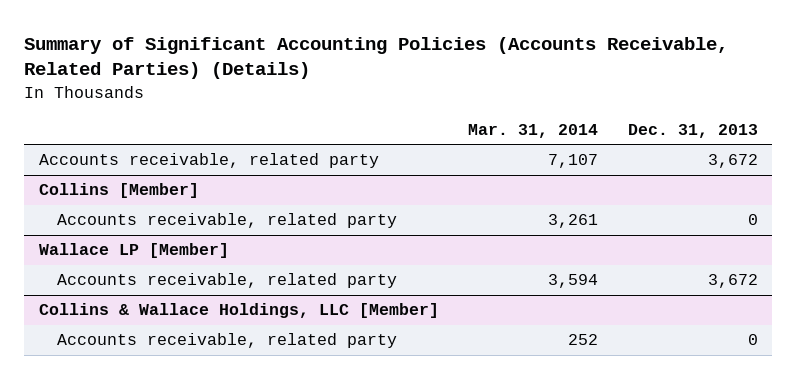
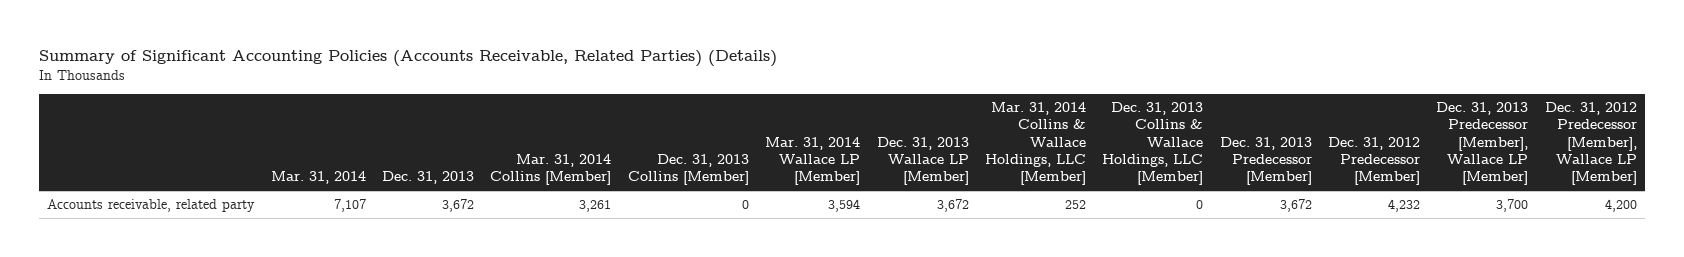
- | Mar. 31, 2014 | Dec. 31, 2013
+ | Mar. 31, 2014 | Dec. 31, 2013 | Mar. 31, 2014 Collins [Member] | Dec. 31, 2013 Collins [Member] | Mar. 31, 2014 Wallace LP [Member] | Dec. 31, 2013 Wallace LP [Member] | Mar. 31, 2014 Collins & Wallace Holdings, LLC [Member] | Dec. 31, 2013 Collins & Wallace Holdings, LLC [Member] | Dec. 31, 2013 Predecessor [Member] | Dec. 31, 2012 Predecessor [Member] | Dec. 31, 2013 Predecessor [Member], Wallace LP [Member] | Dec. 31, 2012 Predecessor [Member], Wallace LP [Member]
- Collins [Member]
- Accounts receivable, related party | 3,261 | 0
- Wallace LP [Member]
- Accounts receivable, related party | 3,594 | 3,672
- Collins & Wallace Holdings, LLC [Member]
- Accounts receivable, related party | 252 | 0

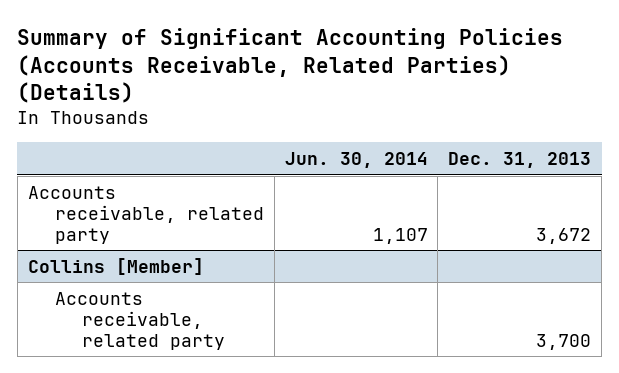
- | Mar. 31, 2014 | Dec. 31, 2013 | Mar. 31, 2014 Collins [Member] | Dec. 31, 2013 Collins [Member] | Mar. 31, 2014 Wallace LP [Member] | Dec. 31, 2013 Wallace LP [Member] | Mar. 31, 2014 Collins & Wallace Holdings, LLC [Member] | Dec. 31, 2013 Collins & Wallace Holdings, LLC [Member] | Dec. 31, 2013 Predecessor [Member] | Dec. 31, 2012 Predecessor [Member] | Dec. 31, 2013 Predecessor [Member], Wallace LP [Member] | Dec. 31, 2012 Predecessor [Member], Wallace LP [Member]
+ | Jun. 30, 2014 | Dec. 31, 2013
+ Collins [Member]
+ Accounts receivable, related party | | 3,700

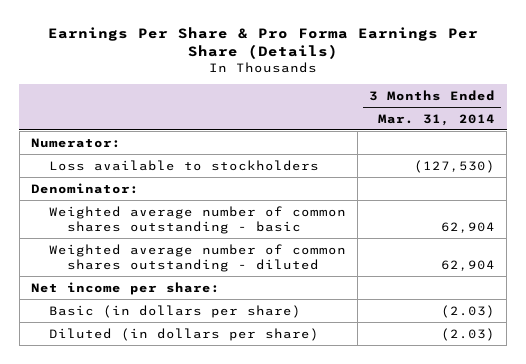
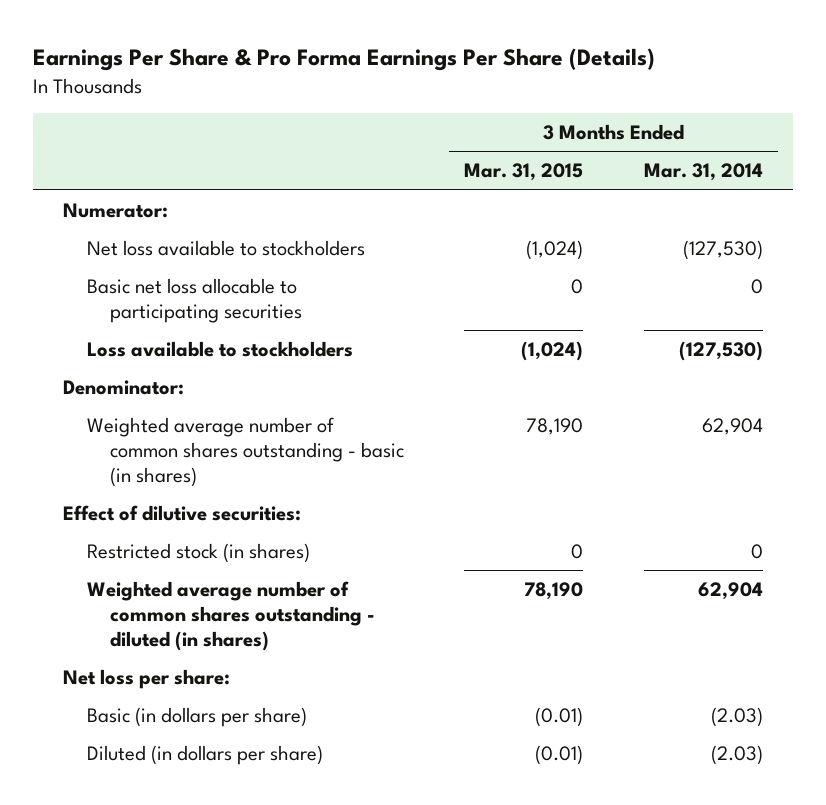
- | 3 Months Ended Mar. 31, 2014
+ | 3 Months Ended Mar. 31, 2015 | 3 Months Ended Mar. 31, 2014
+ Net loss available to stockholders | (1,024) | (127,530)
+ Basic net loss allocable to participating securities | 0 | 0
- Weighted average number of common shares outstanding - basic | 62,904
- Weighted average number of common shares outstanding - diluted | 62,904
- Net income per share:
+ Weighted average number of common shares outstanding - basic (in shares) | 78,190 | 62,904
+ Effect of dilutive securities:
+ Restricted stock (in shares) | 0 | 0
+ Weighted average number of common shares outstanding - diluted (in shares) | 78,190 | 62,904
+ Net loss per share:

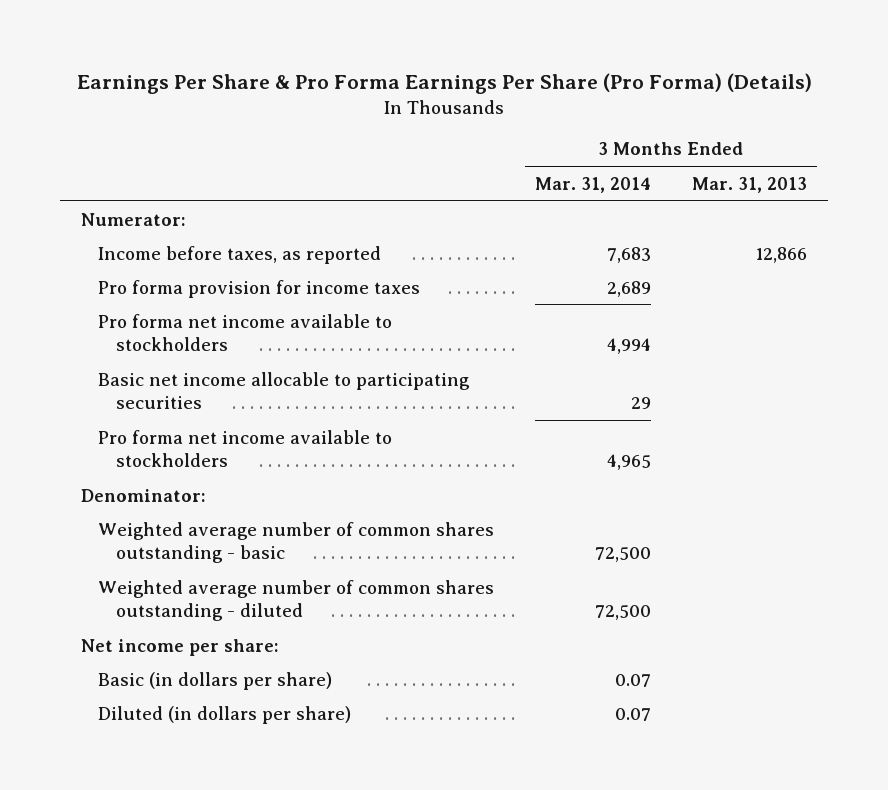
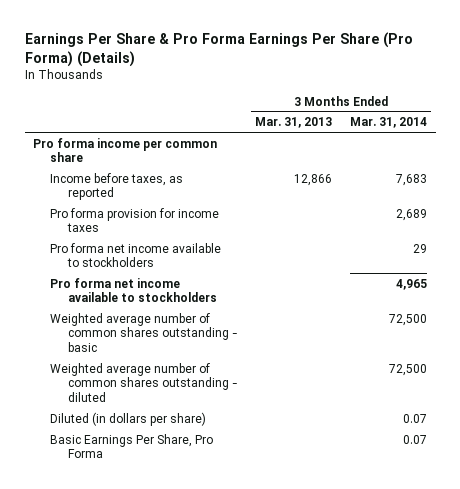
- | 3 Months Ended Mar. 31, 2014 | 3 Months Ended Mar. 31, 2013
+ | 3 Months Ended Mar. 31, 2013 | 3 Months Ended Mar. 31, 2014
- Numerator:
+ Pro forma income per common share
- Pro forma net income available to stockholders | 4,994 |
- Basic net income allocable to participating securities | 29 |
+ Pro forma net income available to stockholders | | 29
- Denominator:
- Net income per share:
- Basic (in dollars per share) | 0.07 |
+ Basic Earnings Per Share, Pro Forma | | 0.07

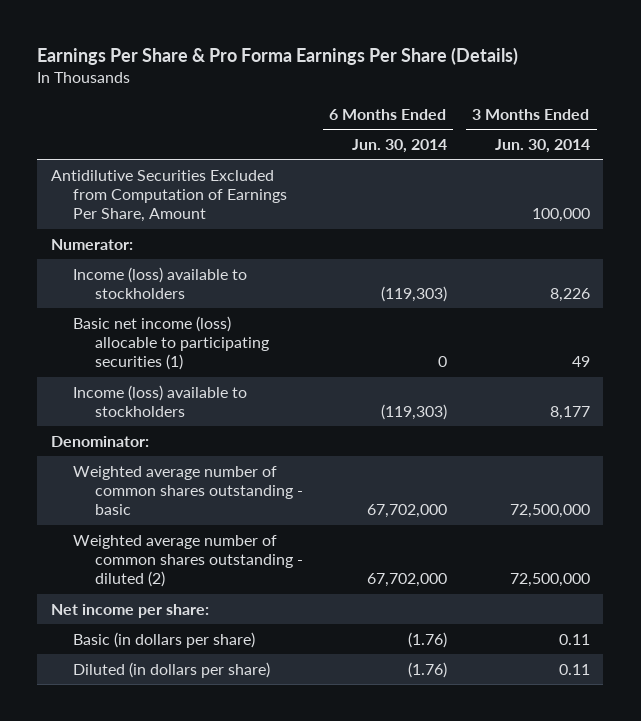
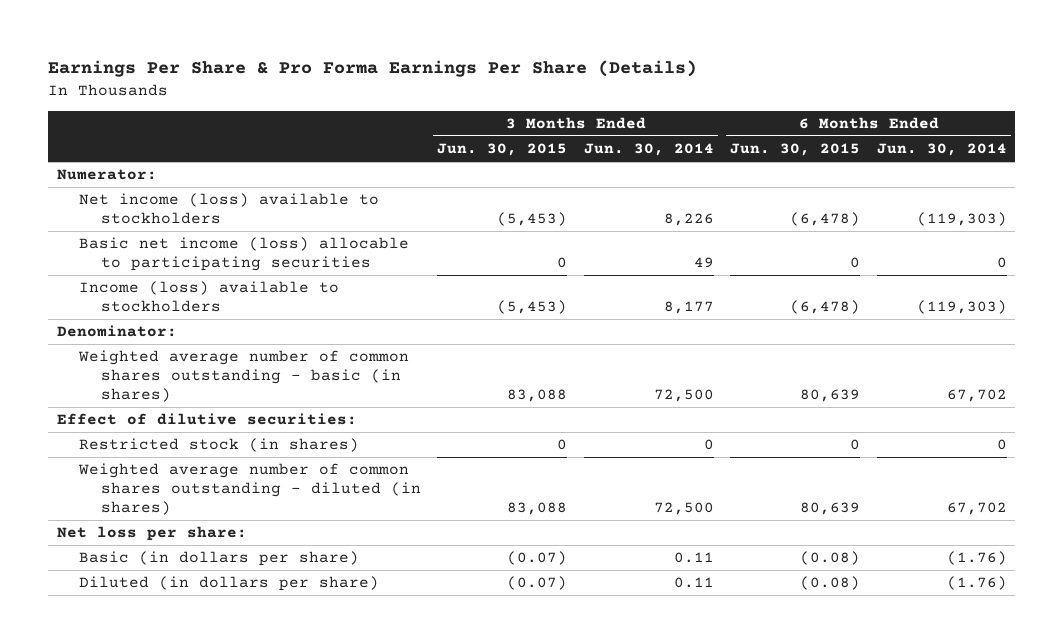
- | 6 Months Ended Jun. 30, 2014 | 3 Months Ended Jun. 30, 2014
+ | 3 Months Ended Jun. 30, 2015 | 3 Months Ended Jun. 30, 2014 | 6 Months Ended Jun. 30, 2015 | 6 Months Ended Jun. 30, 2014
- Antidilutive Securities Excluded from Computation of Earnings Per Share, Amount | | 100,000
- Income (loss) available to stockholders | (119,303) | 8,226
- Basic net income (loss) allocable to participating securities (1) | 0 | 49
+ Net income (loss) available to stockholders | (5,453) | 8,226 | (6,478) | (119,303)
+ Basic net income (loss) allocable to participating securities | 0 | 49 | 0 | 0
- Weighted average number of common shares outstanding - basic | 67,702,000 | 72,500,000
- Weighted average number of common shares outstanding - diluted (2) | 67,702,000 | 72,500,000
- Net income per share:
+ Weighted average number of common shares outstanding - basic (in shares) | 83,088 | 72,500 | 80,639 | 67,702
+ Effect of dilutive securities:
+ Restricted stock (in shares) | 0 | 0 | 0 | 0
+ Weighted average number of common shares outstanding - diluted (in shares) | 83,088 | 72,500 | 80,639 | 67,702
+ Net loss per share:

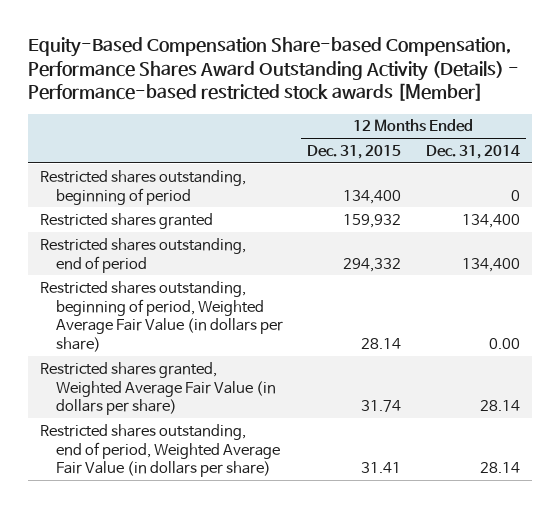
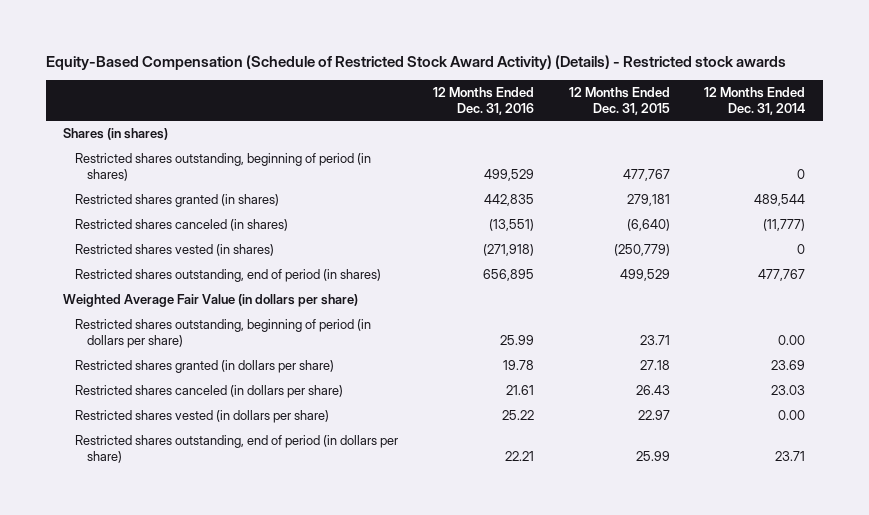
- Equity-Based Compensation Share-based Compensation, Performance Shares Award Outstanding Activity (Details) - Performance-based restricted stock awards [Member]
+ Equity-Based Compensation (Schedule of Restricted Stock Award Activity) (Details) - Restricted stock awards
- | 12 Months Ended Dec. 31, 2015 | 12 Months Ended Dec. 31, 2014
+ | 12 Months Ended Dec. 31, 2016 | 12 Months Ended Dec. 31, 2015 | 12 Months Ended Dec. 31, 2014
- Restricted shares outstanding, beginning of period | 134,400 | 0
- Restricted shares granted | 159,932 | 134,400
- Restricted shares outstanding, end of period | 294,332 | 134,400
- Restricted shares outstanding, beginning of period, Weighted Average Fair Value (in dollars per share) | 28.14 | 0.00
- Restricted shares granted, Weighted Average Fair Value (in dollars per share) | 31.74 | 28.14
- Restricted shares outstanding, end of period, Weighted Average Fair Value (in dollars per share) | 31.41 | 28.14
+ Shares (in shares)
+ Restricted shares outstanding, beginning of period (in shares) | 499,529 | 477,767 | 0
+ Restricted shares granted (in shares) | 442,835 | 279,181 | 489,544
+ Restricted shares canceled (in shares) | (13,551) | (6,640) | (11,777)
+ Restricted shares vested (in shares) | (271,918) | (250,779) | 0
+ Restricted shares outstanding, end of period (in shares) | 656,895 | 499,529 | 477,767
+ Weighted Average Fair Value (in dollars per share)
+ Restricted shares outstanding, beginning of period (in dollars per share) | 25.99 | 23.71 | 0.00
+ Restricted shares granted (in dollars per share) | 19.78 | 27.18 | 23.69
+ Restricted shares canceled (in dollars per share) | 21.61 | 26.43 | 23.03
+ Restricted shares vested (in dollars per share) | 25.22 | 22.97 | 0.00
+ Restricted shares outstanding, end of period (in dollars per share) | 22.21 | 25.99 | 23.71

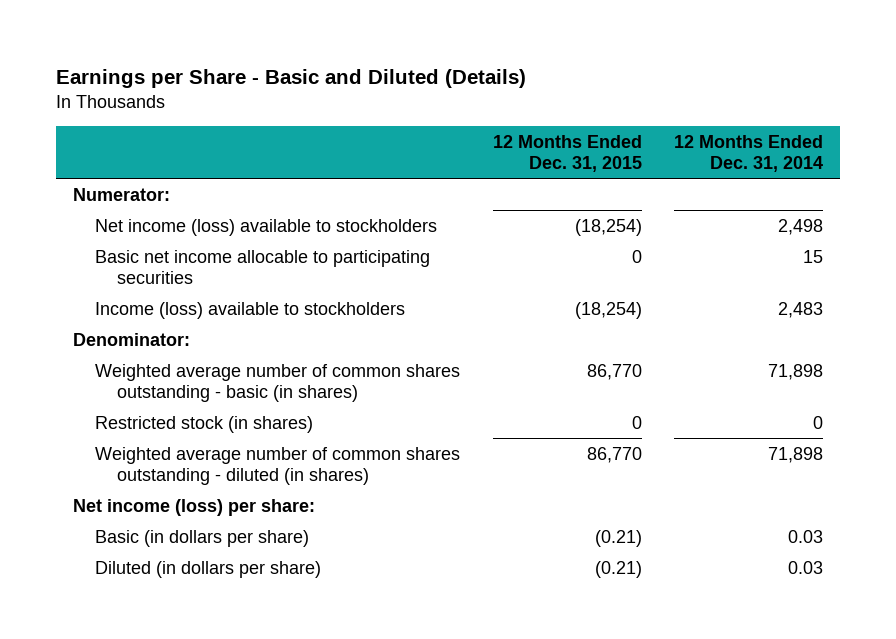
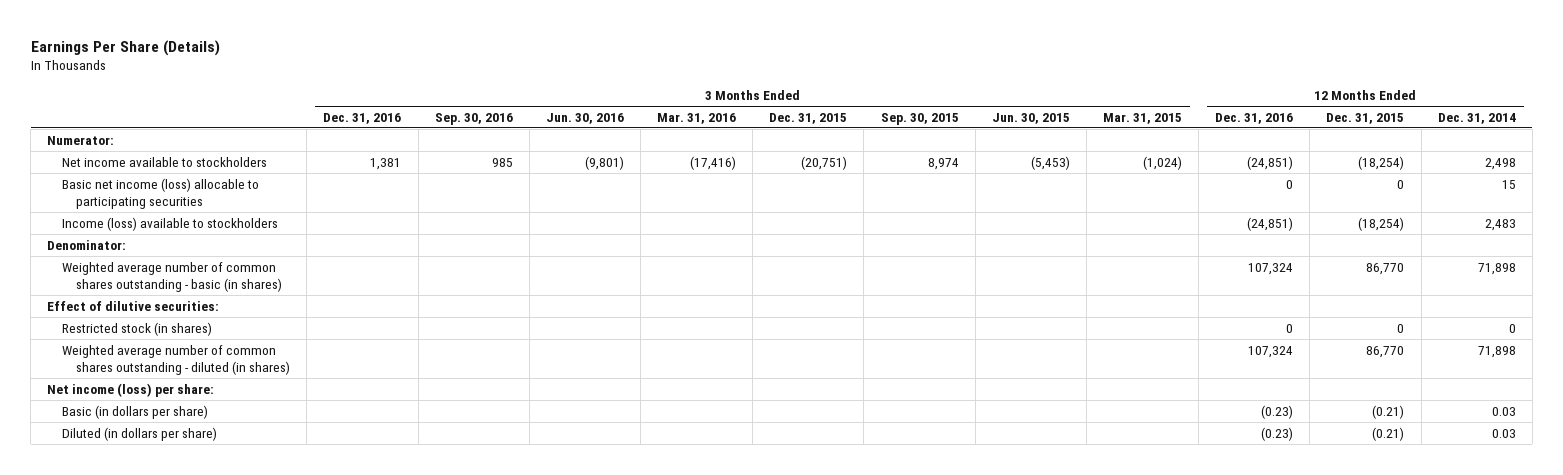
- Earnings per Share - Basic and Diluted (Details)
+ Earnings Per Share (Details)
- | 12 Months Ended Dec. 31, 2015 | 12 Months Ended Dec. 31, 2014
+ | 3 Months Ended Dec. 31, 2016 | 3 Months Ended Sep. 30, 2016 | 3 Months Ended Jun. 30, 2016 | 3 Months Ended Mar. 31, 2016 | 3 Months Ended Dec. 31, 2015 | 3 Months Ended Sep. 30, 2015 | 3 Months Ended Jun. 30, 2015 | 3 Months Ended Mar. 31, 2015 | 12 Months Ended Dec. 31, 2016 | 12 Months Ended Dec. 31, 2015 | 12 Months Ended Dec. 31, 2014
- Net income (loss) available to stockholders | (18,254) | 2,498
- Basic net income allocable to participating securities | 0 | 15
+ Net income available to stockholders | 1,381 | 985 | (9,801) | (17,416) | (20,751) | 8,974 | (5,453) | (1,024) | (24,851) | (18,254) | 2,498
+ Basic net income (loss) allocable to participating securities | | | | | | | | | 0 | 0 | 15
+ Effect of dilutive securities:

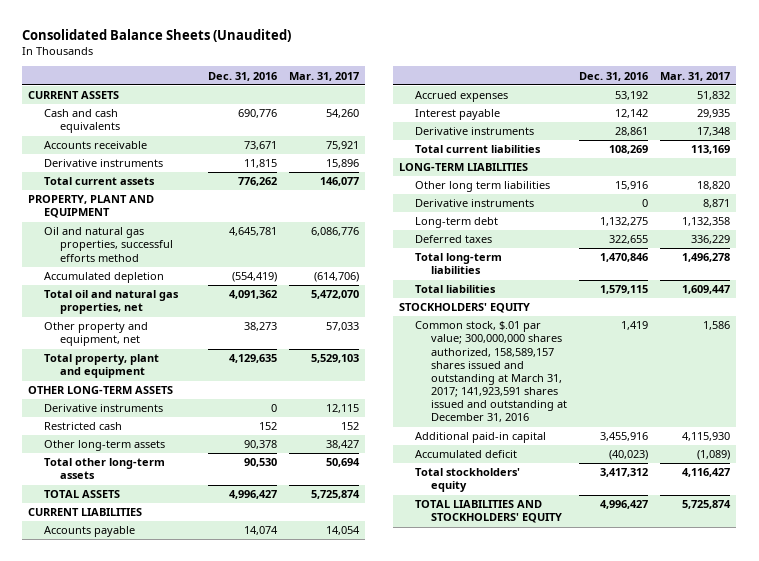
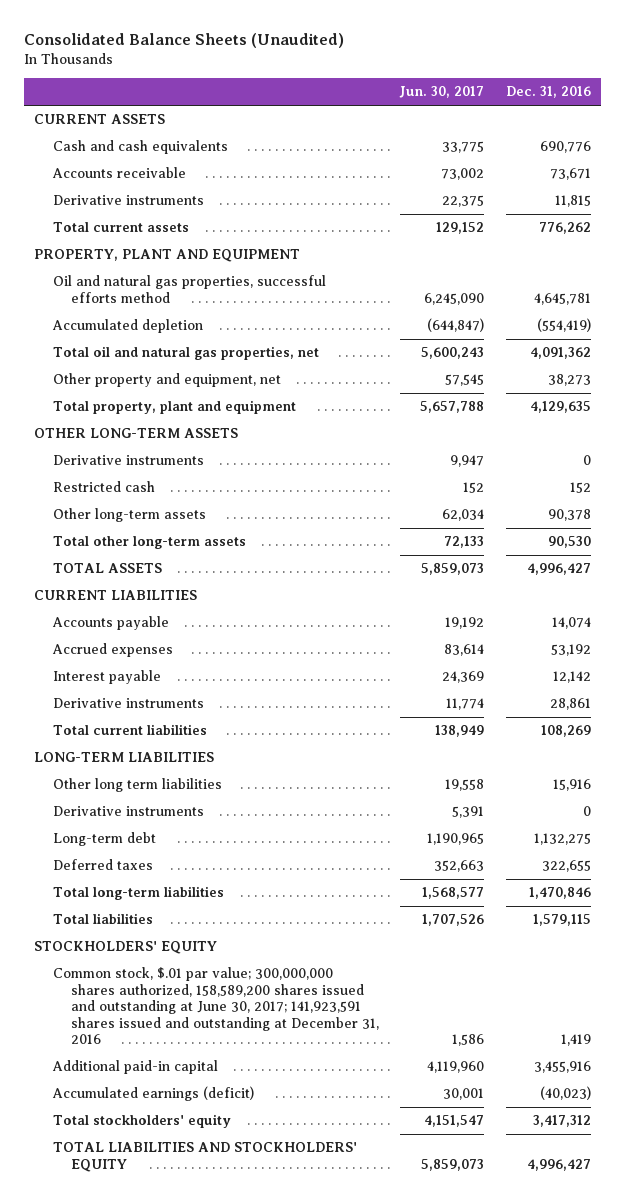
- | Dec. 31, 2016 | Mar. 31, 2017
+ | Jun. 30, 2017 | Dec. 31, 2016
- Common stock, $.01 par value; 300,000,000 shares authorized, 158,589,157 shares issued and outstanding at March 31, 2017; 141,923,591 shares issued and outstanding at December 31, 2016 | 1,419 | 1,586
+ Common stock, $.01 par value; 300,000,000 shares authorized, 158,589,200 shares issued and outstanding at June 30, 2017; 141,923,591 shares issued and outstanding at December 31, 2016 | 1,586 | 1,419
- Accumulated deficit | (40,023) | (1,089)
+ Accumulated earnings (deficit) | 30,001 | (40,023)

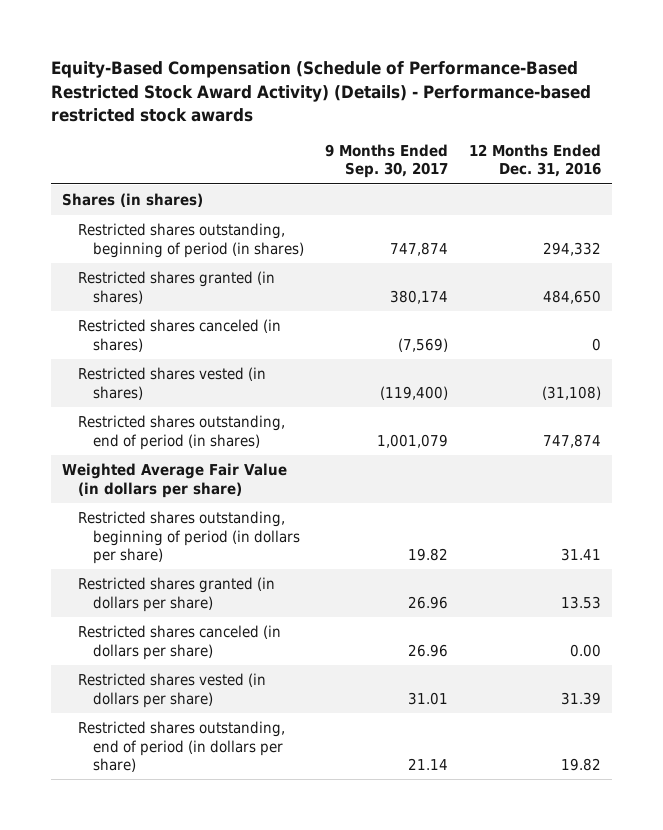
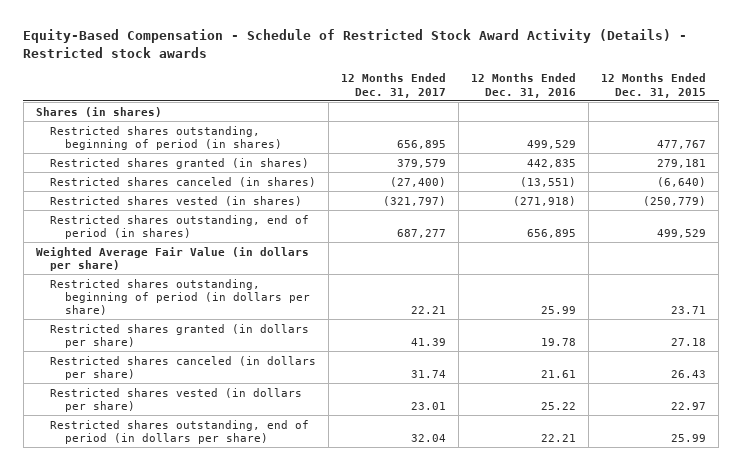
- Equity-Based Compensation (Schedule of Performance-Based Restricted Stock Award Activity) (Details) - Performance-based restricted stock awards
+ Equity-Based Compensation - Schedule of Restricted Stock Award Activity (Details) - Restricted stock awards
- | 9 Months Ended Sep. 30, 2017 | 12 Months Ended Dec. 31, 2016
+ | 12 Months Ended Dec. 31, 2017 | 12 Months Ended Dec. 31, 2016 | 12 Months Ended Dec. 31, 2015
- Restricted shares outstanding, beginning of period (in shares) | 747,874 | 294,332
- Restricted shares granted (in shares) | 380,174 | 484,650
- Restricted shares canceled (in shares) | (7,569) | 0
- Restricted shares vested (in shares) | (119,400) | (31,108)
- Restricted shares outstanding, end of period (in shares) | 1,001,079 | 747,874
+ Restricted shares outstanding, beginning of period (in shares) | 656,895 | 499,529 | 477,767
+ Restricted shares granted (in shares) | 379,579 | 442,835 | 279,181
+ Restricted shares canceled (in shares) | (27,400) | (13,551) | (6,640)
+ Restricted shares vested (in shares) | (321,797) | (271,918) | (250,779)
+ Restricted shares outstanding, end of period (in shares) | 687,277 | 656,895 | 499,529
- Restricted shares outstanding, beginning of period (in dollars per share) | 19.82 | 31.41
- Restricted shares granted (in dollars per share) | 26.96 | 13.53
- Restricted shares canceled (in dollars per share) | 26.96 | 0.00
- Restricted shares vested (in dollars per share) | 31.01 | 31.39
- Restricted shares outstanding, end of period (in dollars per share) | 21.14 | 19.82
+ Restricted shares outstanding, beginning of period (in dollars per share) | 22.21 | 25.99 | 23.71
+ Restricted shares granted (in dollars per share) | 41.39 | 19.78 | 27.18
+ Restricted shares canceled (in dollars per share) | 31.74 | 21.61 | 26.43
+ Restricted shares vested (in dollars per share) | 23.01 | 25.22 | 22.97
+ Restricted shares outstanding, end of period (in dollars per share) | 32.04 | 22.21 | 25.99

